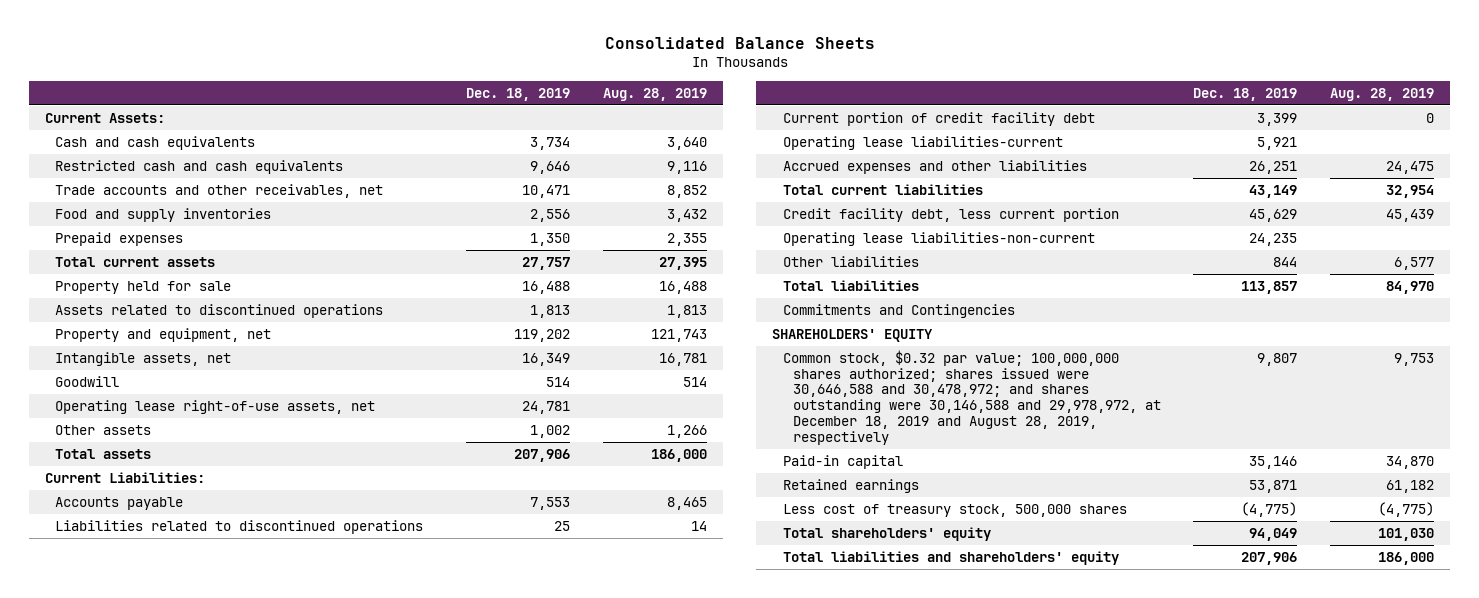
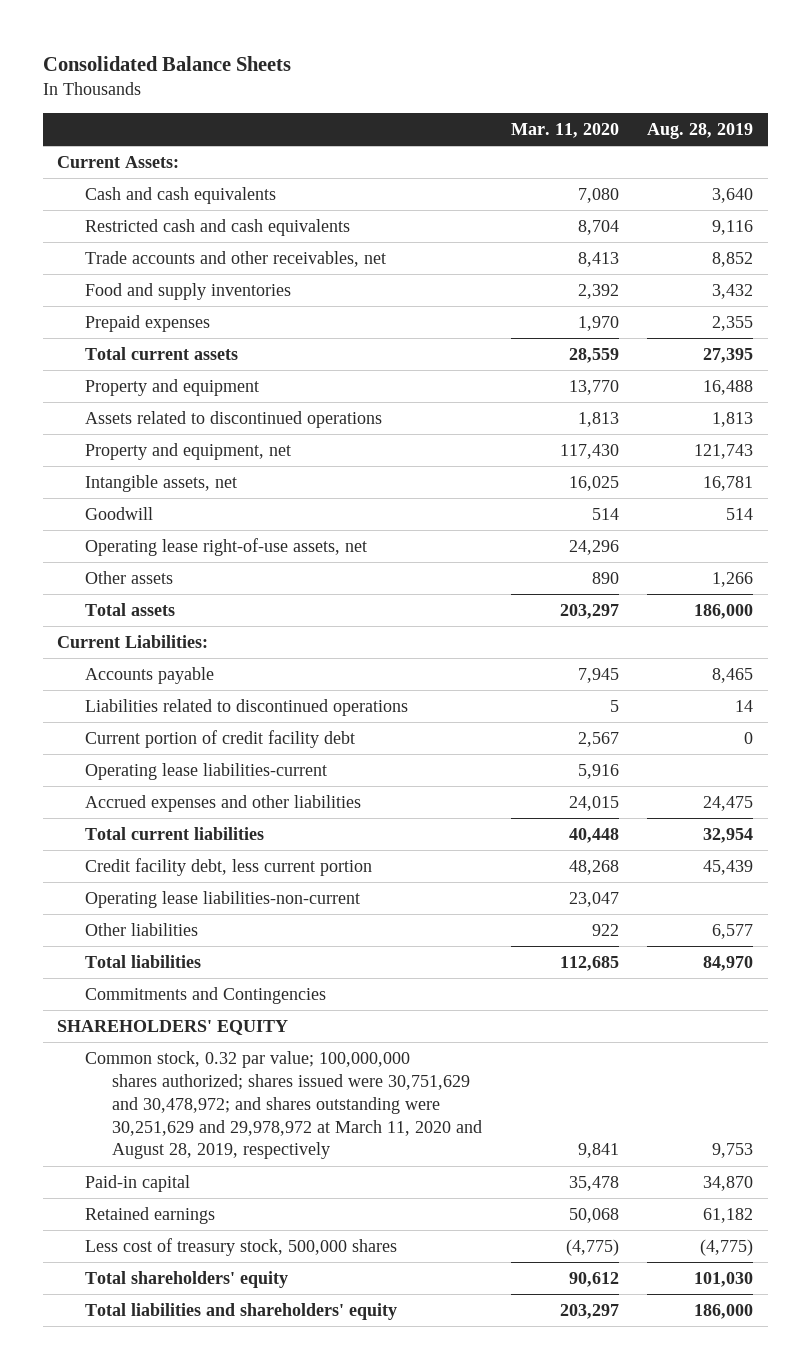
- | Dec. 18, 2019 | Aug. 28, 2019
+ | Mar. 11, 2020 | Aug. 28, 2019
- Property held for sale | 16,488 | 16,488
+ Property and equipment | 13,770 | 16,488
- Common stock, $0.32 par value; 100,000,000 shares authorized; shares issued were 30,646,588 and 30,478,972; and shares outstanding were 30,146,588 and 29,978,972, at December 18, 2019 and August 28, 2019, respectively | 9,807 | 9,753
+ Common stock, 0.32 par value; 100,000,000 shares authorized; shares issued were 30,751,629 and 30,478,972; and shares outstanding were 30,251,629 and 29,978,972 at March 11, 2020 and August 28, 2019, respectively | 9,841 | 9,753

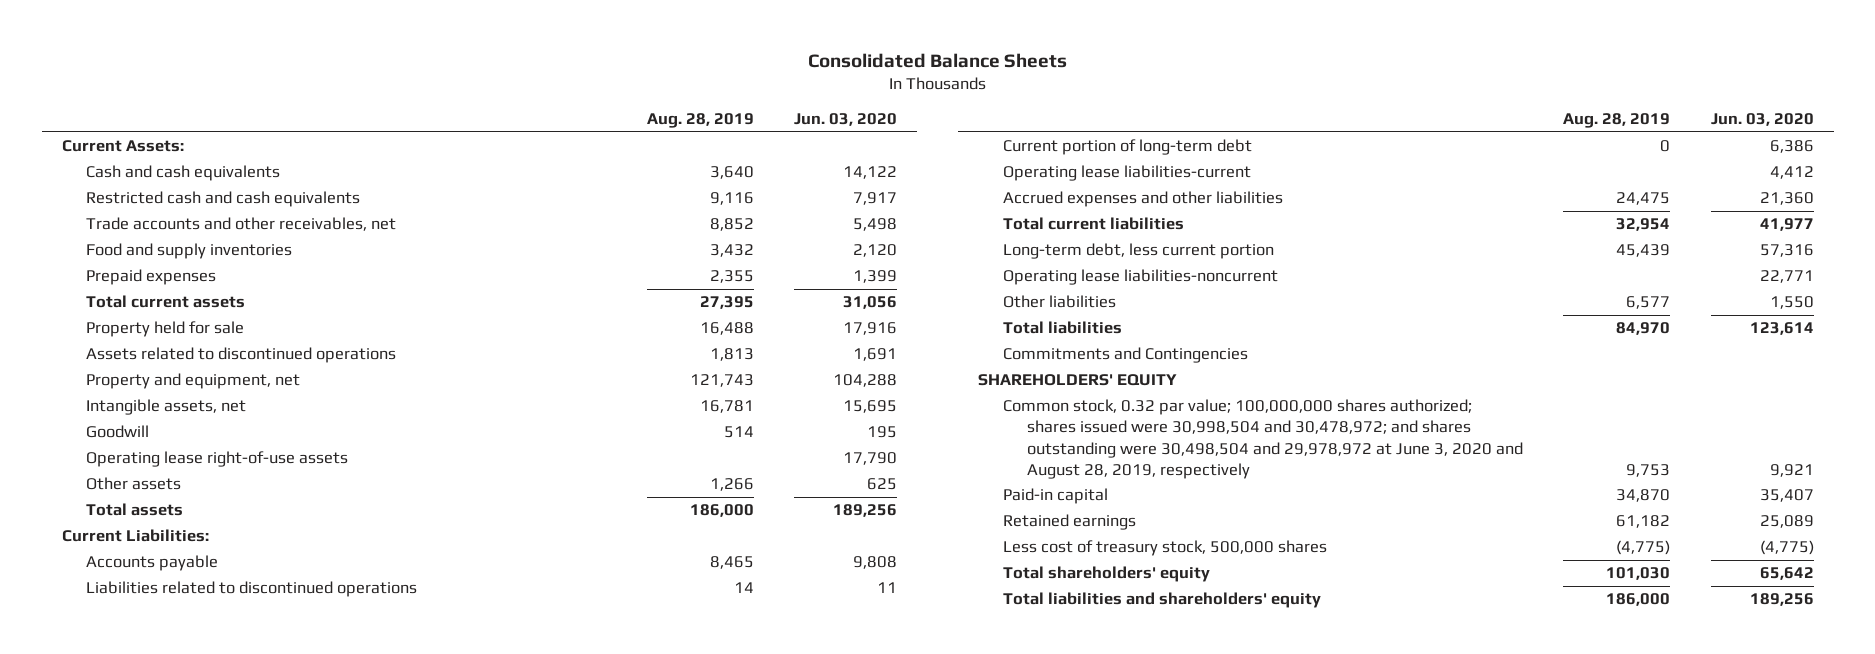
- | Mar. 11, 2020 | Aug. 28, 2019
+ | Aug. 28, 2019 | Jun. 03, 2020
- Property and equipment | 13,770 | 16,488
+ Property held for sale | 16,488 | 17,916
- Operating lease right-of-use assets, net | 24,296 |
+ Operating lease right-of-use assets | | 17,790
- Current portion of credit facility debt | 2,567 | 0
+ Current portion of long-term debt | 0 | 6,386
- Credit facility debt, less current portion | 48,268 | 45,439
- Operating lease liabilities-non-current | 23,047 |
+ Long-term debt, less current portion | 45,439 | 57,316
+ Operating lease liabilities-noncurrent | | 22,771
- Common stock, 0.32 par value; 100,000,000 shares authorized; shares issued were 30,751,629 and 30,478,972; and shares outstanding were 30,251,629 and 29,978,972 at March 11, 2020 and August 28, 2019, respectively | 9,841 | 9,753
+ Common stock, 0.32 par value; 100,000,000 shares authorized; shares issued were 30,998,504 and 30,478,972; and shares outstanding were 30,498,504 and 29,978,972 at June 3, 2020 and August 28, 2019, respectively | 9,753 | 9,921

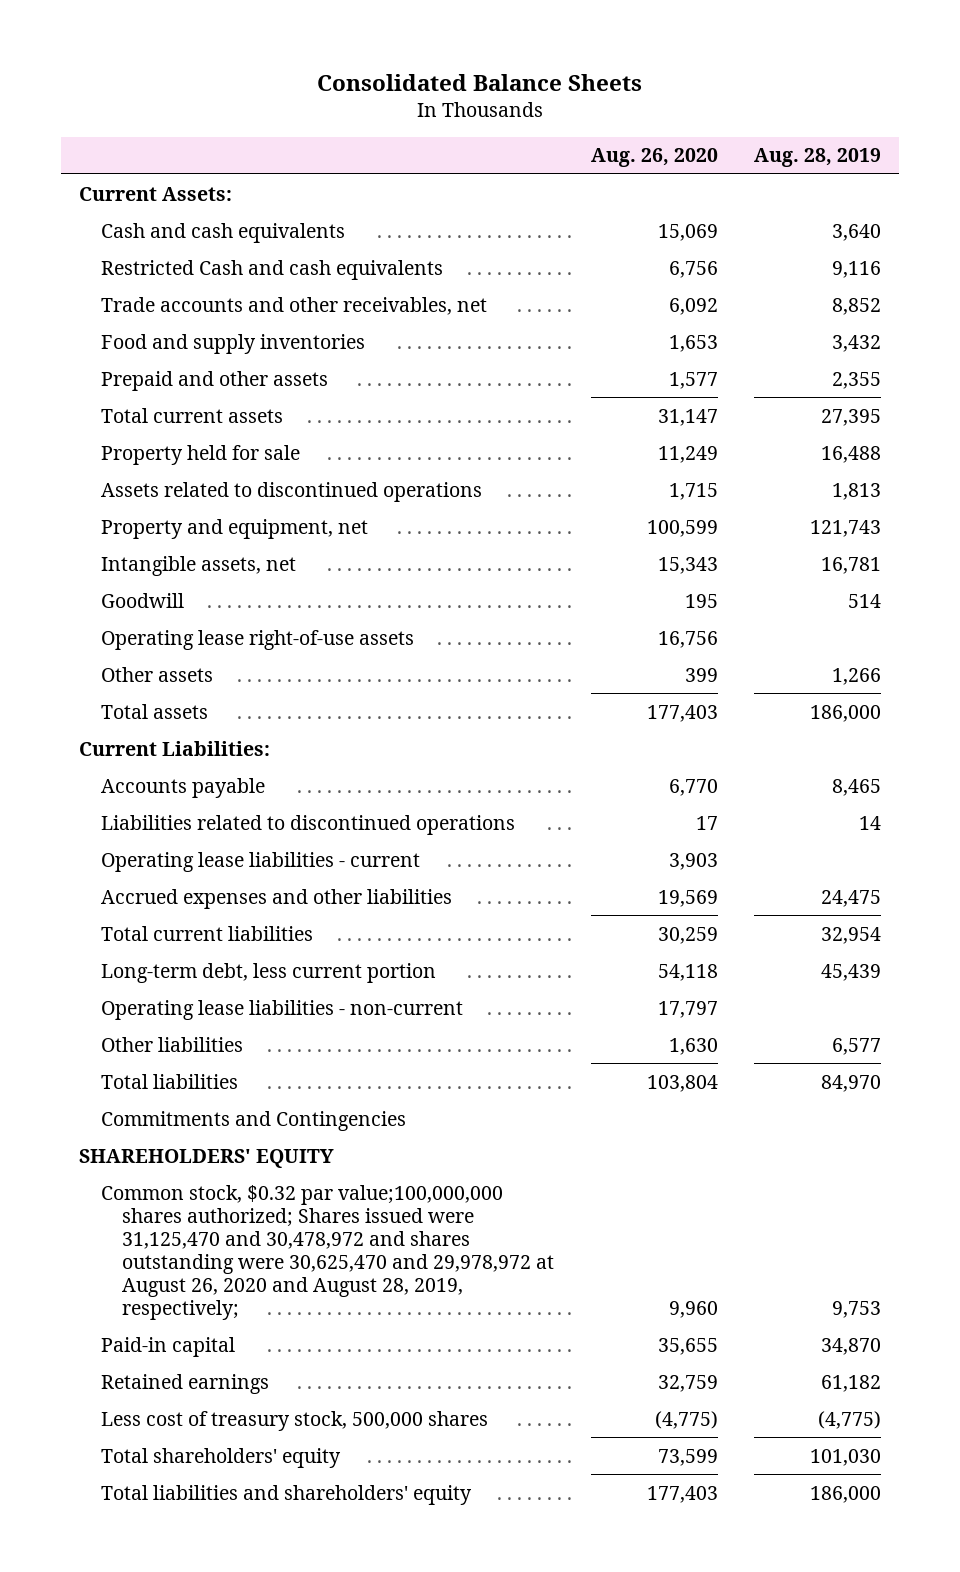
- | Aug. 28, 2019 | Jun. 03, 2020
+ | Aug. 26, 2020 | Aug. 28, 2019
- Restricted cash and cash equivalents | 9,116 | 7,917
+ Restricted Cash and cash equivalents | 6,756 | 9,116
- Prepaid expenses | 2,355 | 1,399
+ Prepaid and other assets | 1,577 | 2,355
- Current portion of long-term debt | 0 | 6,386
- Operating lease liabilities-current | | 4,412
+ Operating lease liabilities - current | 3,903 |
- Operating lease liabilities-noncurrent | | 22,771
+ Operating lease liabilities - non-current | 17,797 |
- Common stock, 0.32 par value; 100,000,000 shares authorized; shares issued were 30,998,504 and 30,478,972; and shares outstanding were 30,498,504 and 29,978,972 at June 3, 2020 and August 28, 2019, respectively | 9,753 | 9,921
+ Common stock, $0.32 par value;100,000,000 shares authorized; Shares issued were 31,125,470 and 30,478,972 and shares outstanding were 30,625,470 and 29,978,972 at August 26, 2020 and August 28, 2019, respectively; | 9,960 | 9,753

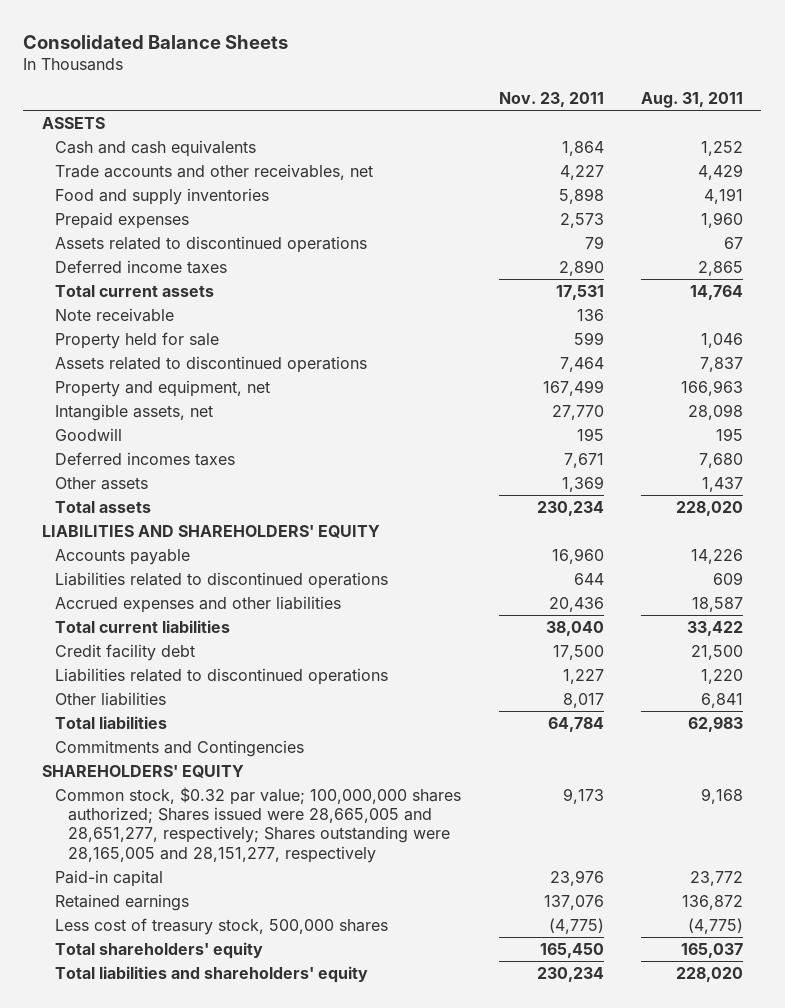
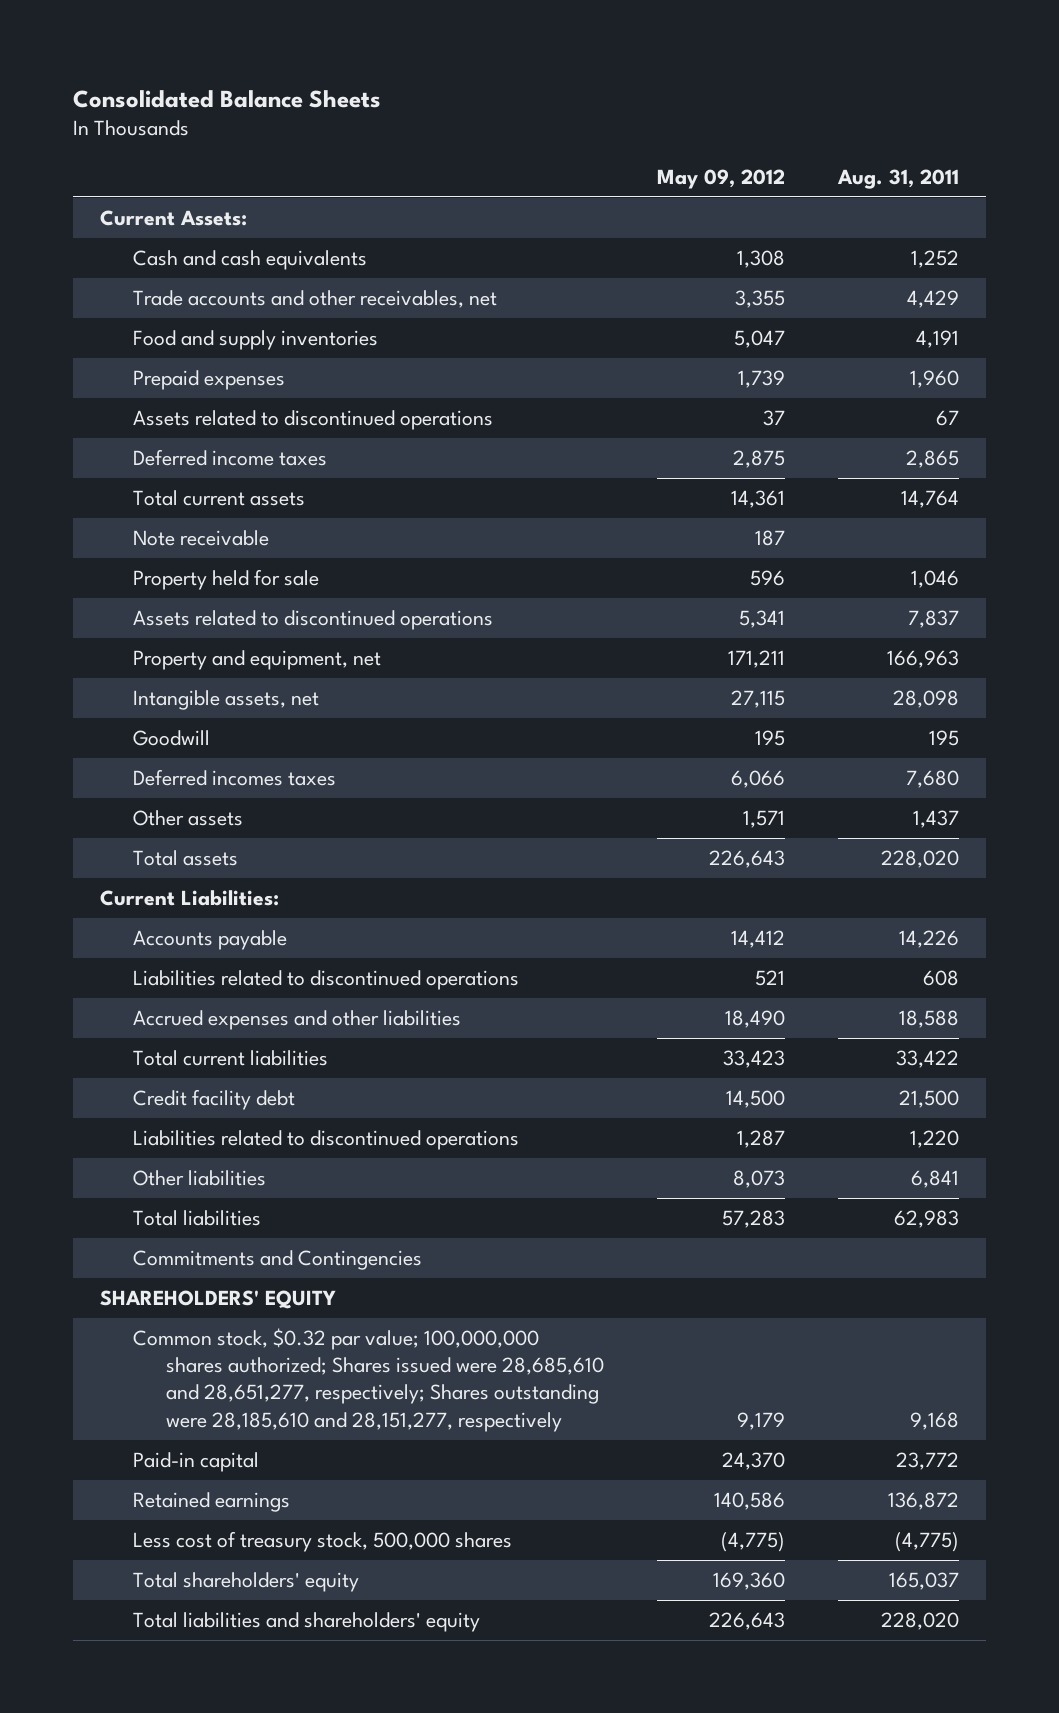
- | Nov. 23, 2011 | Aug. 31, 2011
+ | May 09, 2012 | Aug. 31, 2011
- ASSETS
+ Current Assets:
- LIABILITIES AND SHAREHOLDERS' EQUITY
+ Current Liabilities:
- Liabilities related to discontinued operations | 644 | 609
- Accrued expenses and other liabilities | 20,436 | 18,587
+ Liabilities related to discontinued operations | 521 | 608
+ Accrued expenses and other liabilities | 18,490 | 18,588
- Common stock, $0.32 par value; 100,000,000 shares authorized; Shares issued were 28,665,005 and 28,651,277, respectively; Shares outstanding were 28,165,005 and 28,151,277, respectively | 9,173 | 9,168
+ Common stock, $0.32 par value; 100,000,000 shares authorized; Shares issued were 28,685,610 and 28,651,277, respectively; Shares outstanding were 28,185,610 and 28,151,277, respectively | 9,179 | 9,168

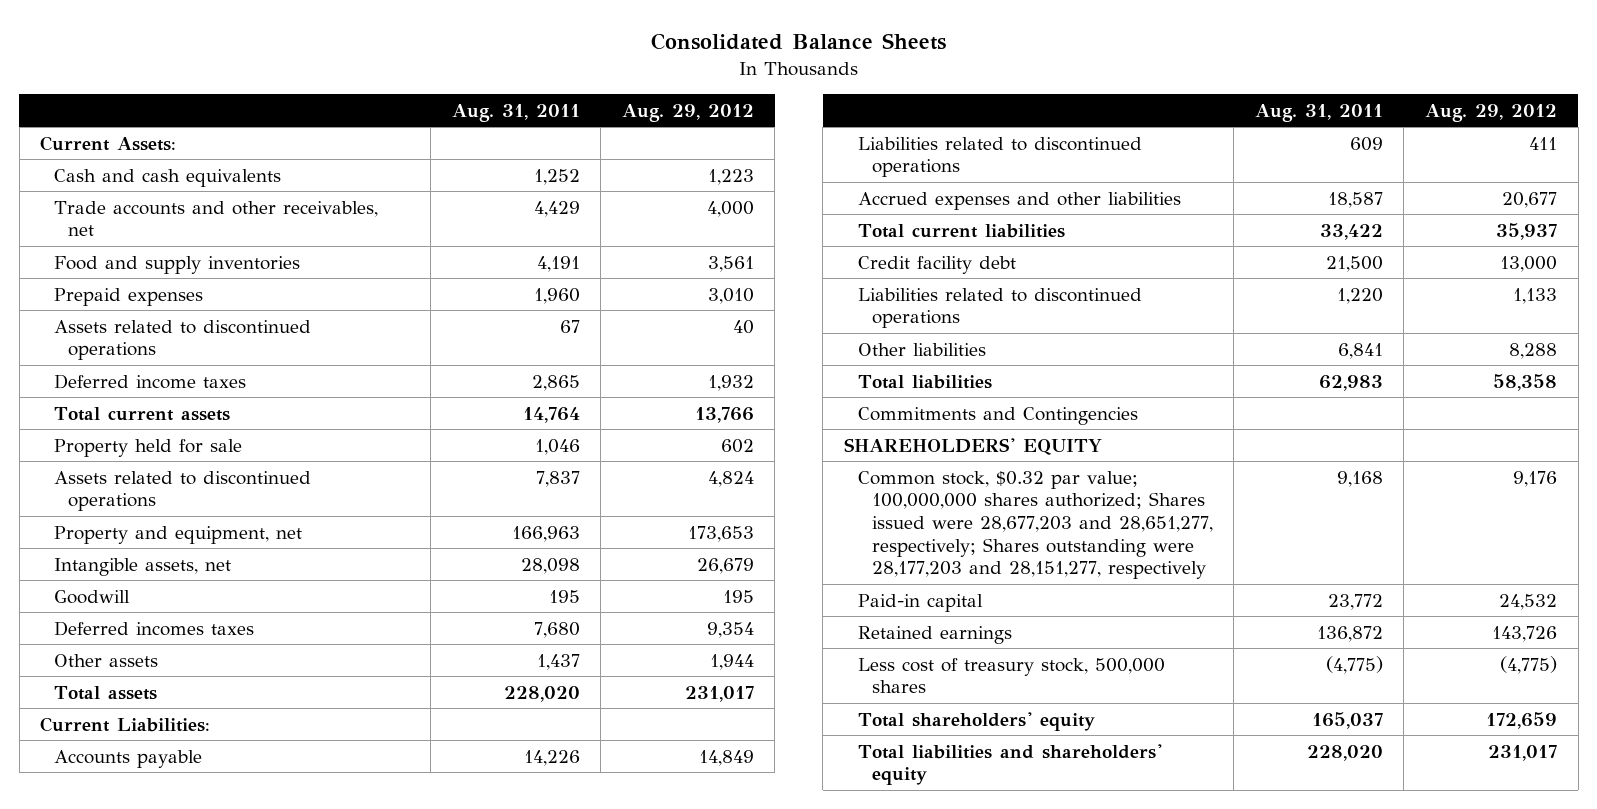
- | May 09, 2012 | Aug. 31, 2011
+ | Aug. 31, 2011 | Aug. 29, 2012
- Note receivable | 187 |
- Liabilities related to discontinued operations | 521 | 608
- Accrued expenses and other liabilities | 18,490 | 18,588
+ Liabilities related to discontinued operations | 609 | 411
+ Accrued expenses and other liabilities | 18,587 | 20,677
- Common stock, $0.32 par value; 100,000,000 shares authorized; Shares issued were 28,685,610 and 28,651,277, respectively; Shares outstanding were 28,185,610 and 28,151,277, respectively | 9,179 | 9,168
+ Common stock, $0.32 par value; 100,000,000 shares authorized; Shares issued were 28,677,203 and 28,651,277, respectively; Shares outstanding were 28,177,203 and 28,151,277, respectively | 9,168 | 9,176

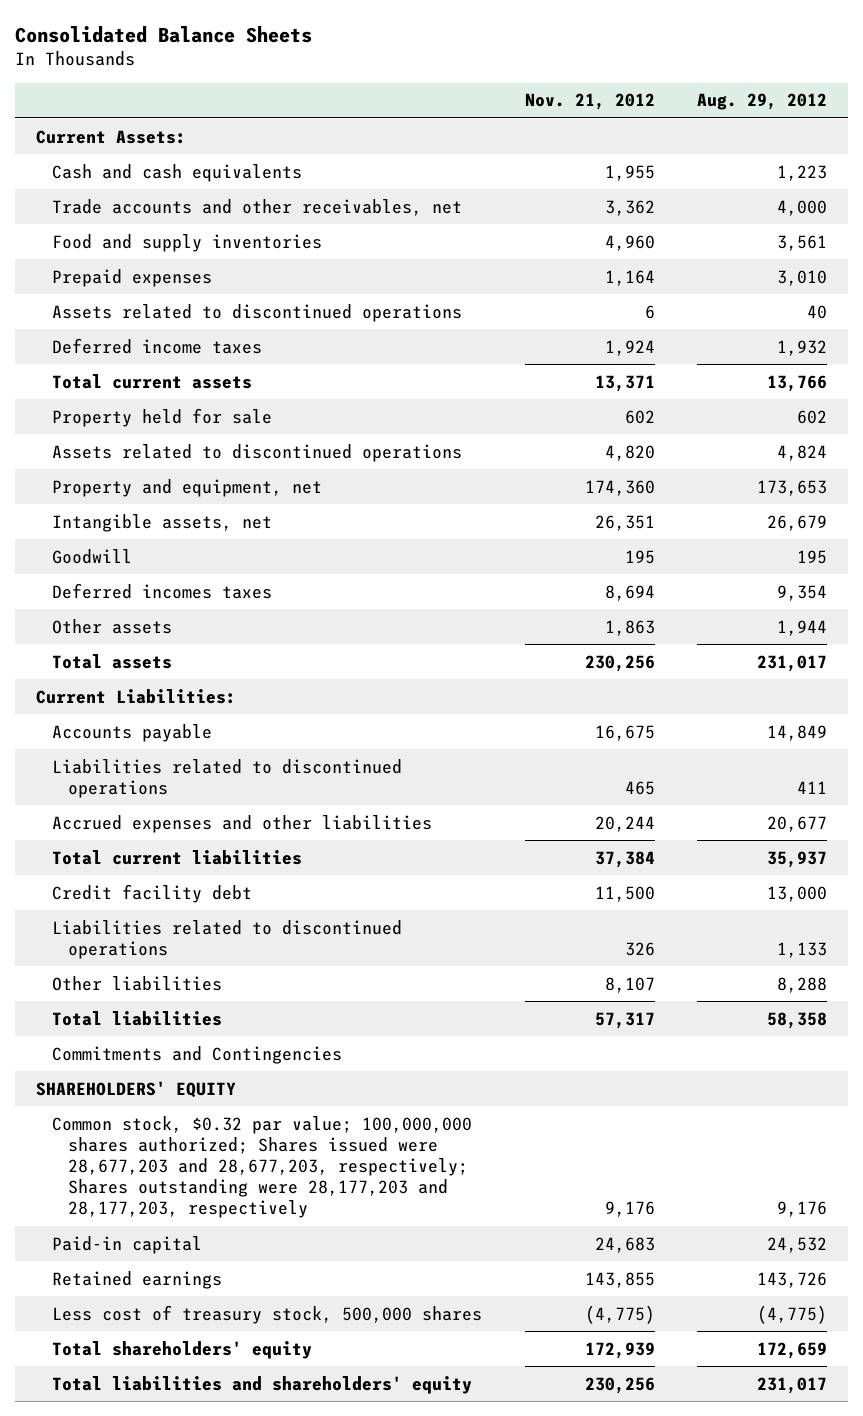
- | Aug. 31, 2011 | Aug. 29, 2012
+ | Nov. 21, 2012 | Aug. 29, 2012
- Common stock, $0.32 par value; 100,000,000 shares authorized; Shares issued were 28,677,203 and 28,651,277, respectively; Shares outstanding were 28,177,203 and 28,151,277, respectively | 9,168 | 9,176
+ Common stock, $0.32 par value; 100,000,000 shares authorized; Shares issued were 28,677,203 and 28,677,203, respectively; Shares outstanding were 28,177,203 and 28,177,203, respectively | 9,176 | 9,176

